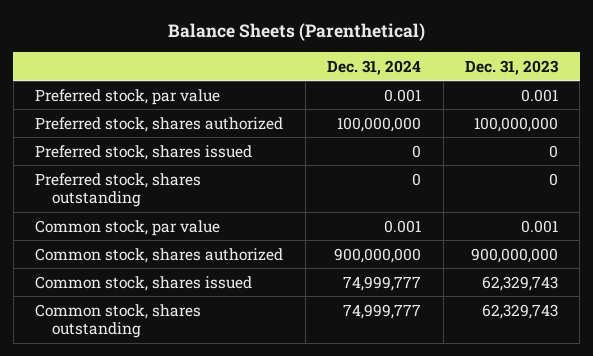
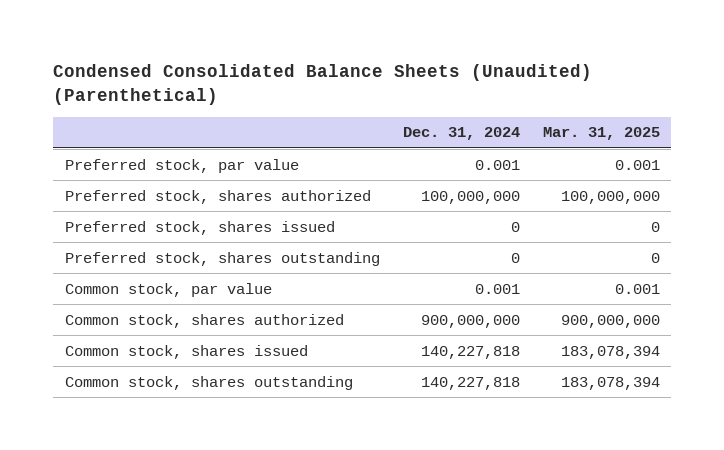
- Balance Sheets (Parenthetical)
+ Condensed Consolidated Balance Sheets (Unaudited) (Parenthetical)
- | Dec. 31, 2024 | Dec. 31, 2023
+ | Dec. 31, 2024 | Mar. 31, 2025
- Common stock, shares issued | 74,999,777 | 62,329,743
- Common stock, shares outstanding | 74,999,777 | 62,329,743
+ Common stock, shares issued | 140,227,818 | 183,078,394
+ Common stock, shares outstanding | 140,227,818 | 183,078,394

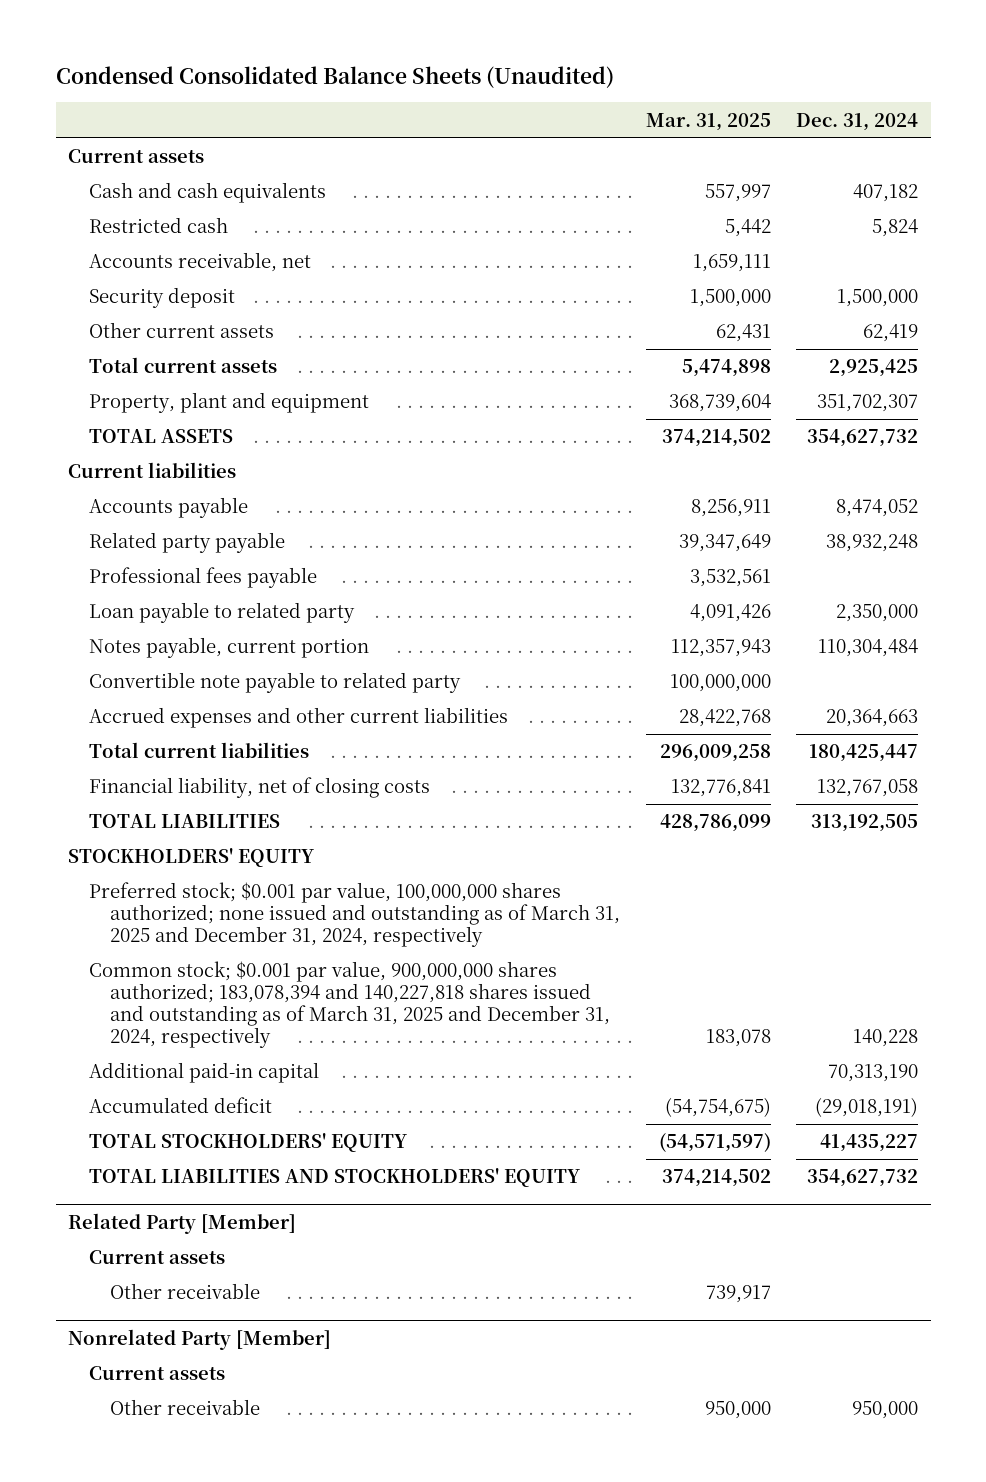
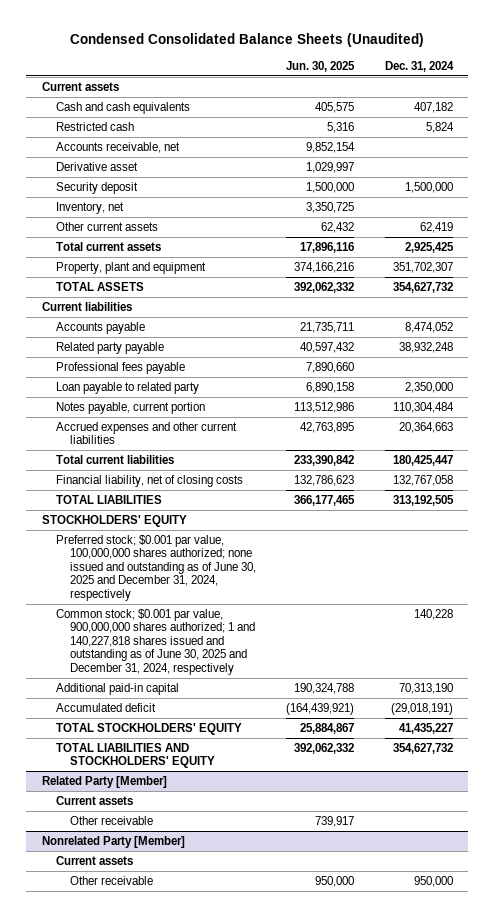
- | Mar. 31, 2025 | Dec. 31, 2024
+ | Jun. 30, 2025 | Dec. 31, 2024
+ Derivative asset | 1,029,997 |
+ Inventory, net | 3,350,725 |
- Convertible note payable to related party | 100,000,000 |
- Preferred stock; $0.001 par value, 100,000,000 shares authorized; none issued and outstanding as of March 31, 2025 and December 31, 2024, respectively
- Common stock; $0.001 par value, 900,000,000 shares authorized; 183,078,394 and 140,227,818 shares issued and outstanding as of March 31, 2025 and December 31, 2024, respectively | 183,078 | 140,228
+ Preferred stock; $0.001 par value, 100,000,000 shares authorized; none issued and outstanding as of June 30, 2025 and December 31, 2024, respectively
+ Common stock; $0.001 par value, 900,000,000 shares authorized; 1 and 140,227,818 shares issued and outstanding as of June 30, 2025 and December 31, 2024, respectively | | 140,228

